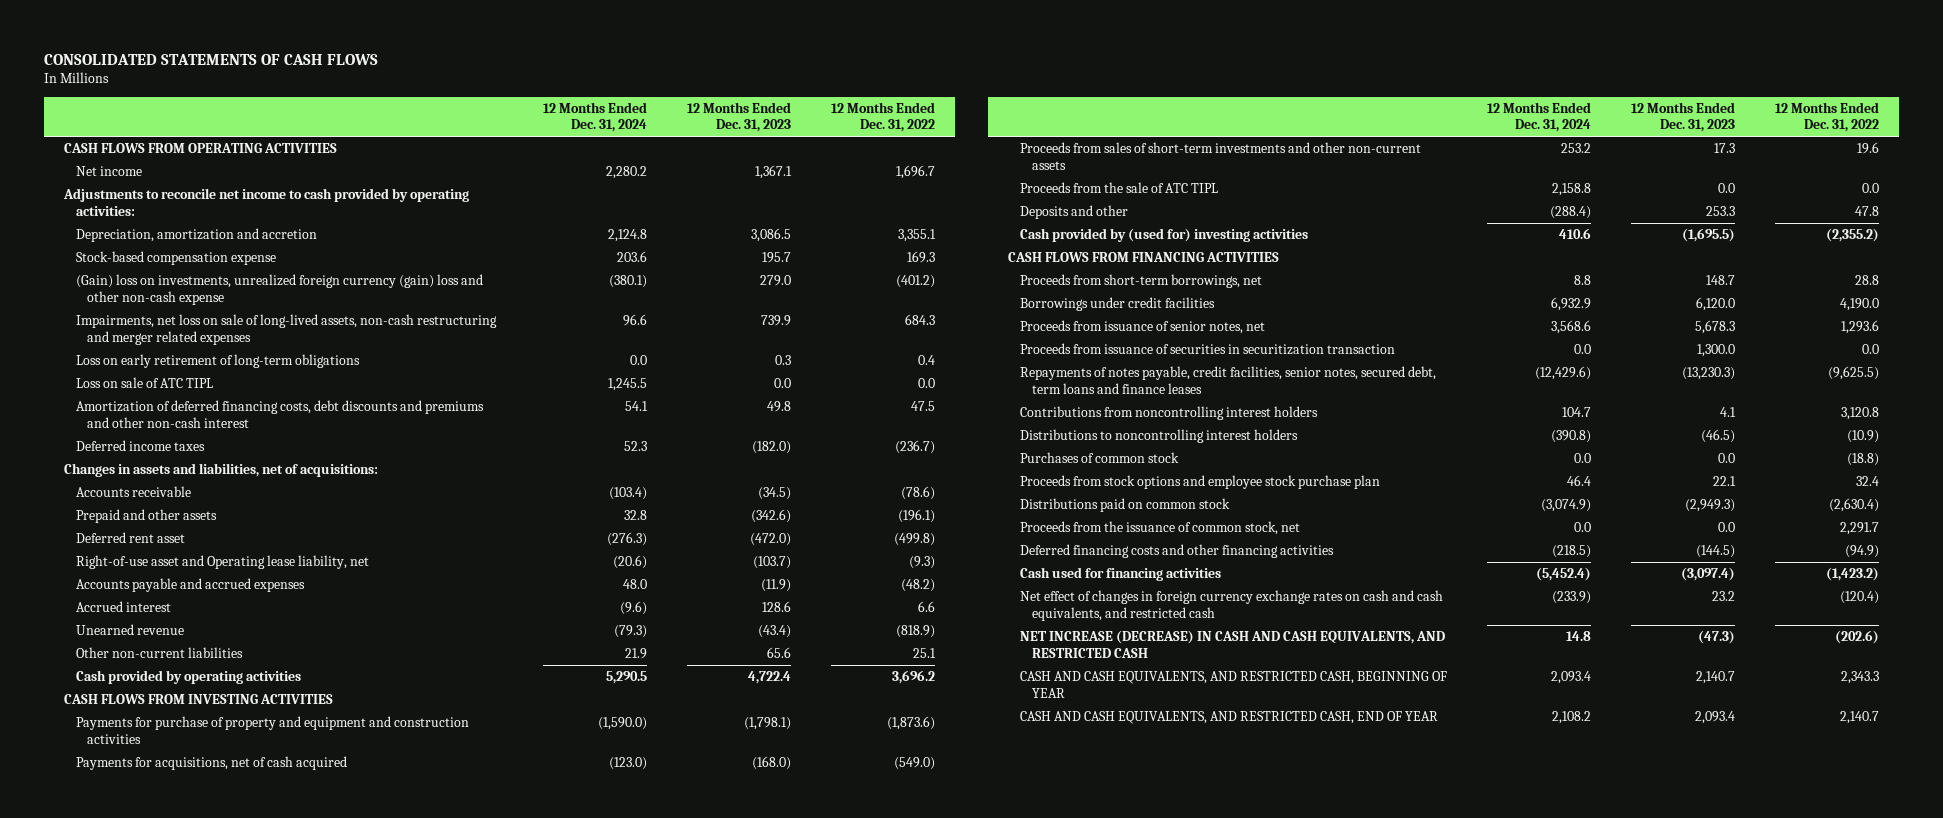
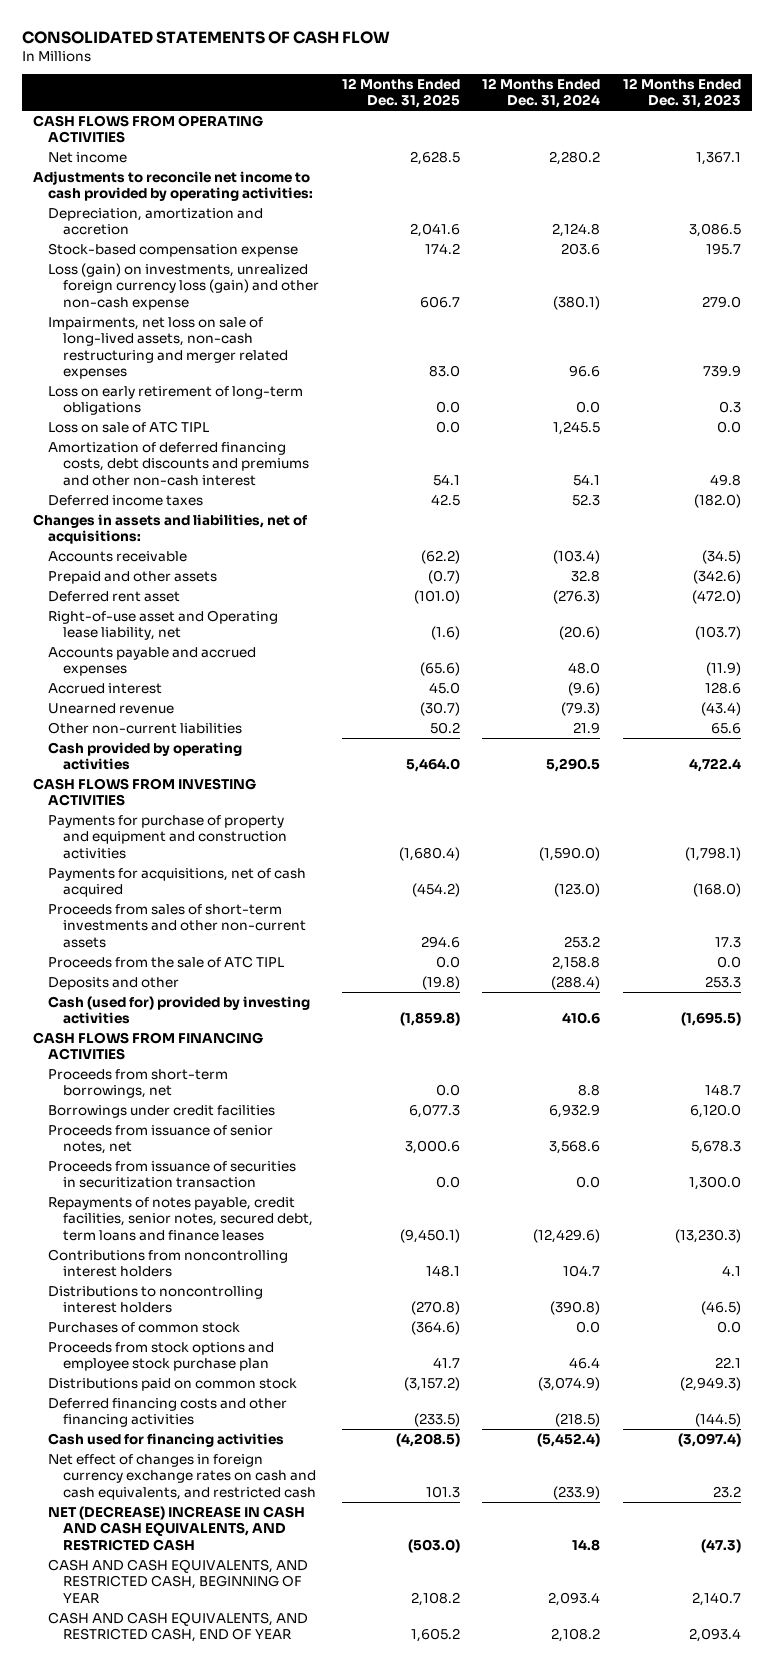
- CONSOLIDATED STATEMENTS OF CASH FLOWS
+ CONSOLIDATED STATEMENTS OF CASH FLOW
- | 12 Months Ended Dec. 31, 2024 | 12 Months Ended Dec. 31, 2023 | 12 Months Ended Dec. 31, 2022
+ | 12 Months Ended Dec. 31, 2025 | 12 Months Ended Dec. 31, 2024 | 12 Months Ended Dec. 31, 2023
- (Gain) loss on investments, unrealized foreign currency (gain) loss and other non-cash expense | (380.1) | 279.0 | (401.2)
+ Loss (gain) on investments, unrealized foreign currency loss (gain) and other non-cash expense | 606.7 | (380.1) | 279.0
- Cash provided by (used for) investing activities | 410.6 | (1,695.5) | (2,355.2)
+ Cash (used for) provided by investing activities | (1,859.8) | 410.6 | (1,695.5)
- Proceeds from the issuance of common stock, net | 0.0 | 0.0 | 2,291.7
- NET INCREASE (DECREASE) IN CASH AND CASH EQUIVALENTS, AND RESTRICTED CASH | 14.8 | (47.3) | (202.6)
+ NET (DECREASE) INCREASE IN CASH AND CASH EQUIVALENTS, AND RESTRICTED CASH | (503.0) | 14.8 | (47.3)

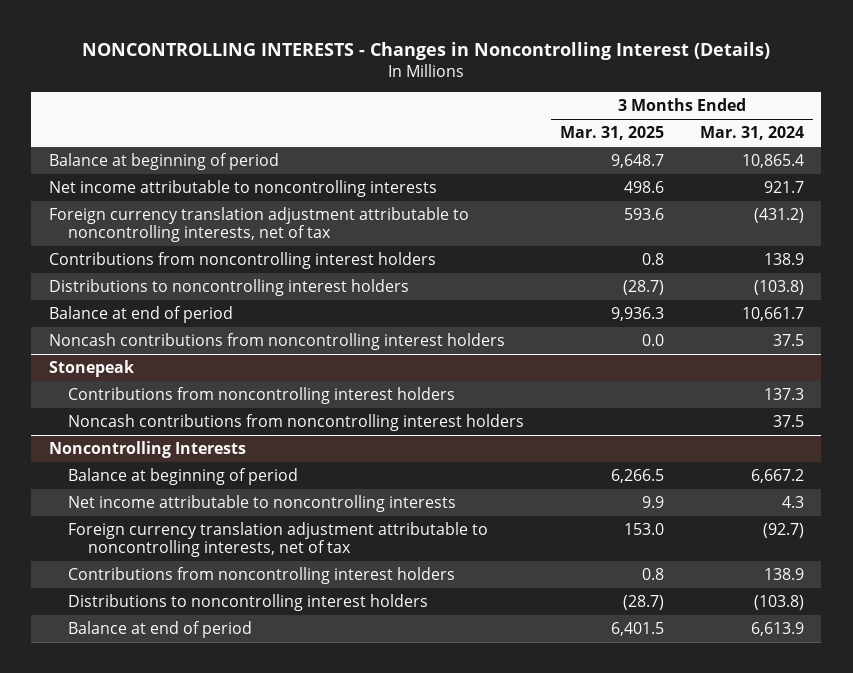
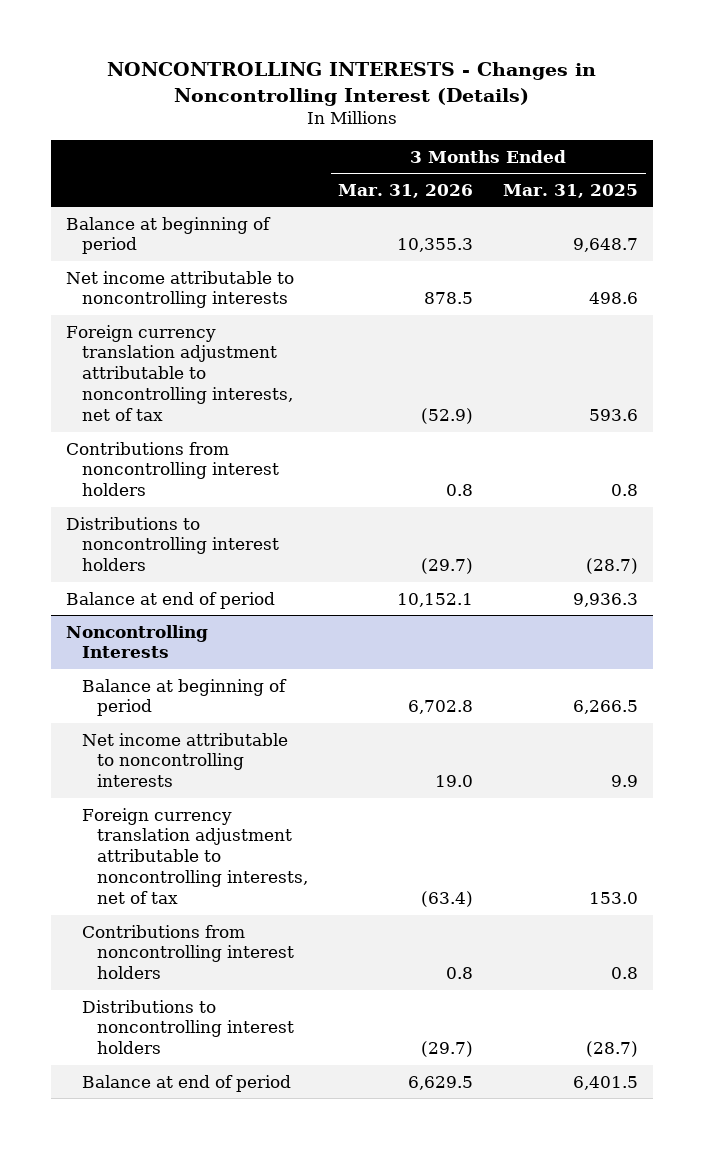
- | 3 Months Ended Mar. 31, 2025 | 3 Months Ended Mar. 31, 2024
+ | 3 Months Ended Mar. 31, 2026 | 3 Months Ended Mar. 31, 2025
- Noncash contributions from noncontrolling interest holders | 0.0 | 37.5
- Stonepeak
- Contributions from noncontrolling interest holders | | 137.3
- Noncash contributions from noncontrolling interest holders | | 37.5

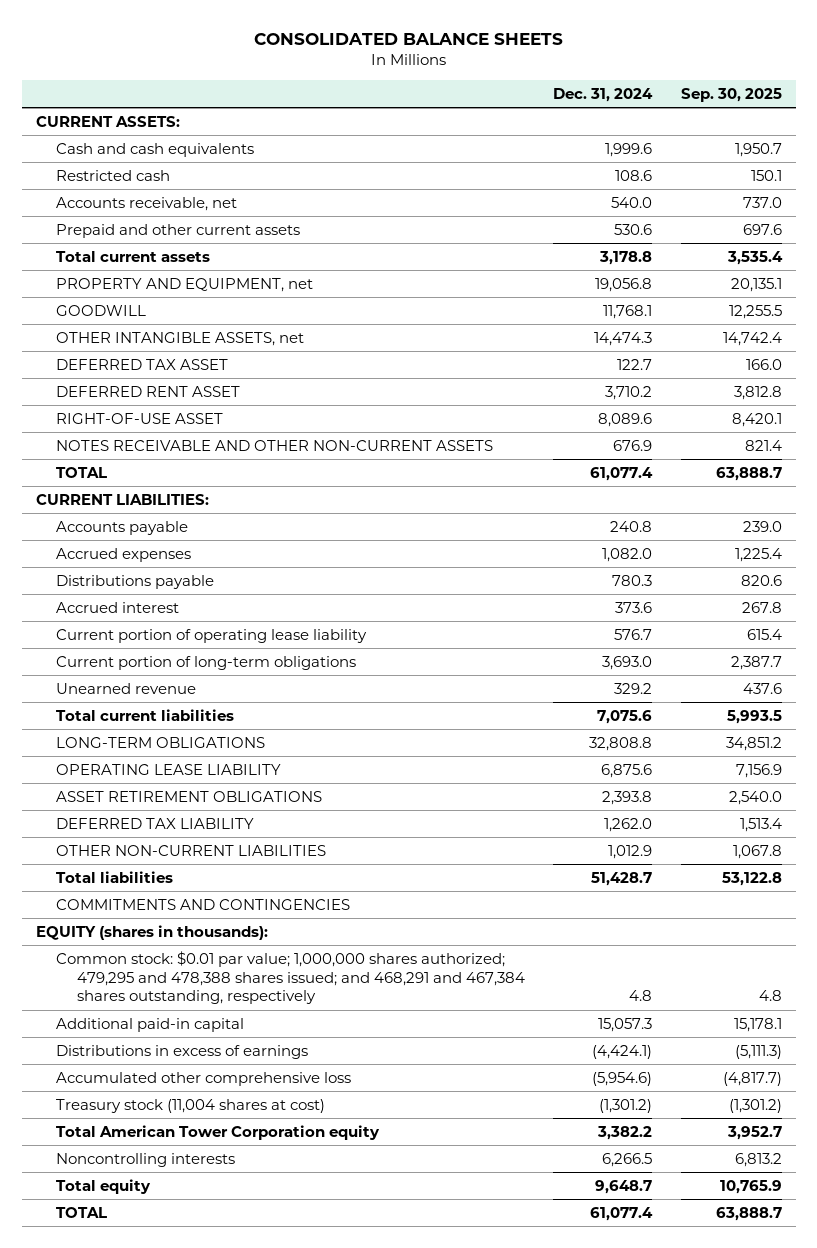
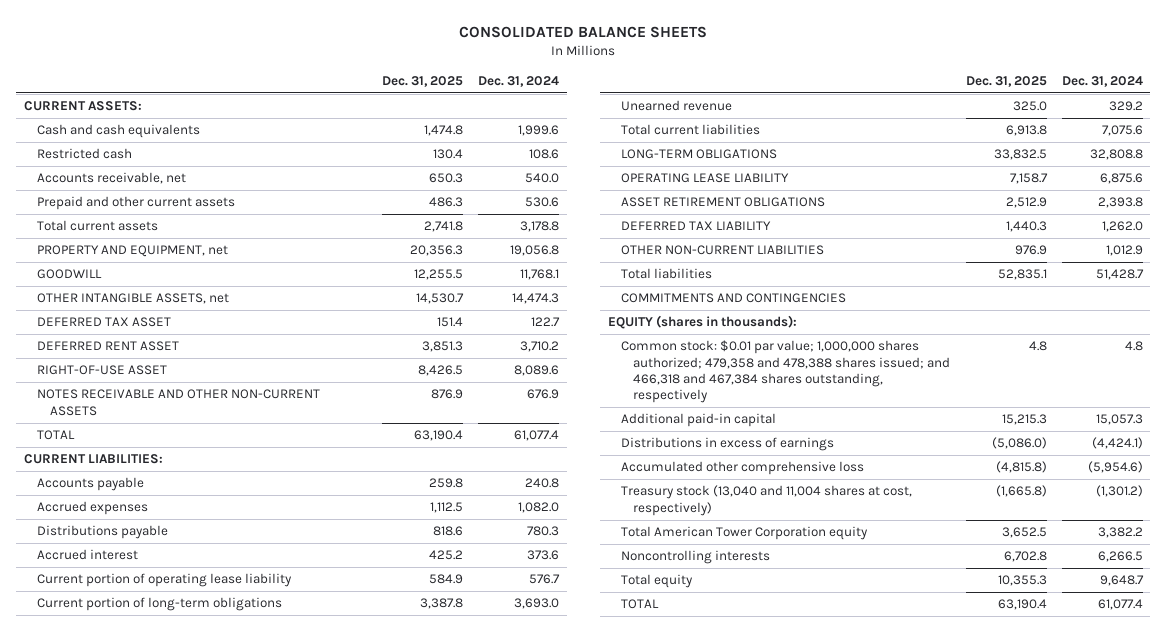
- | Dec. 31, 2024 | Sep. 30, 2025
+ | Dec. 31, 2025 | Dec. 31, 2024
- Common stock: $0.01 par value; 1,000,000 shares authorized; 479,295 and 478,388 shares issued; and 468,291 and 467,384 shares outstanding, respectively | 4.8 | 4.8
+ Common stock: $0.01 par value; 1,000,000 shares authorized; 479,358 and 478,388 shares issued; and 466,318 and 467,384 shares outstanding, respectively | 4.8 | 4.8
- Treasury stock (11,004 shares at cost) | (1,301.2) | (1,301.2)
+ Treasury stock (13,040 and 11,004 shares at cost, respectively) | (1,665.8) | (1,301.2)

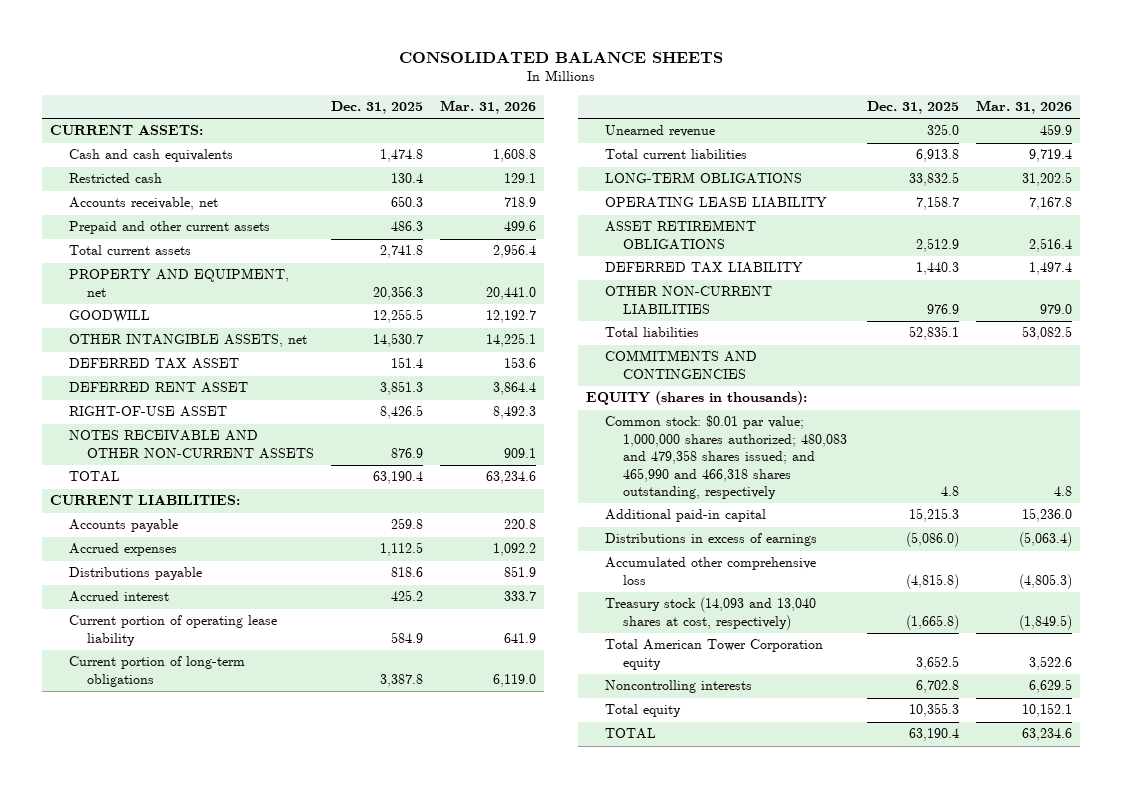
- | Dec. 31, 2025 | Dec. 31, 2024
+ | Dec. 31, 2025 | Mar. 31, 2026
- Common stock: $0.01 par value; 1,000,000 shares authorized; 479,358 and 478,388 shares issued; and 466,318 and 467,384 shares outstanding, respectively | 4.8 | 4.8
+ Common stock: $0.01 par value; 1,000,000 shares authorized; 480,083 and 479,358 shares issued; and 465,990 and 466,318 shares outstanding, respectively | 4.8 | 4.8
- Treasury stock (13,040 and 11,004 shares at cost, respectively) | (1,665.8) | (1,301.2)
+ Treasury stock (14,093 and 13,040 shares at cost, respectively) | (1,665.8) | (1,849.5)

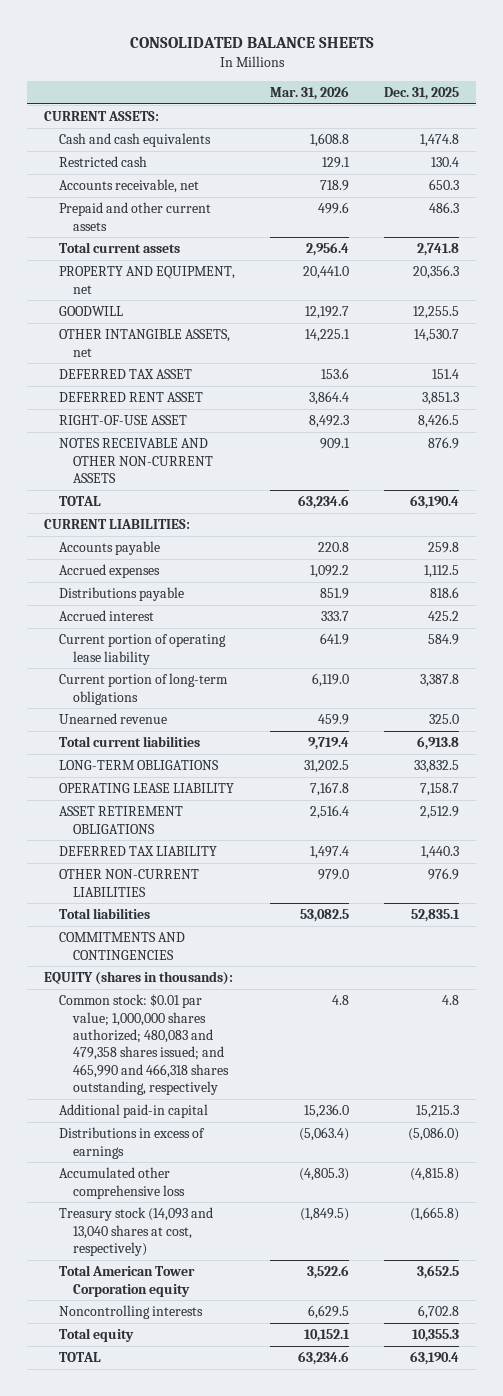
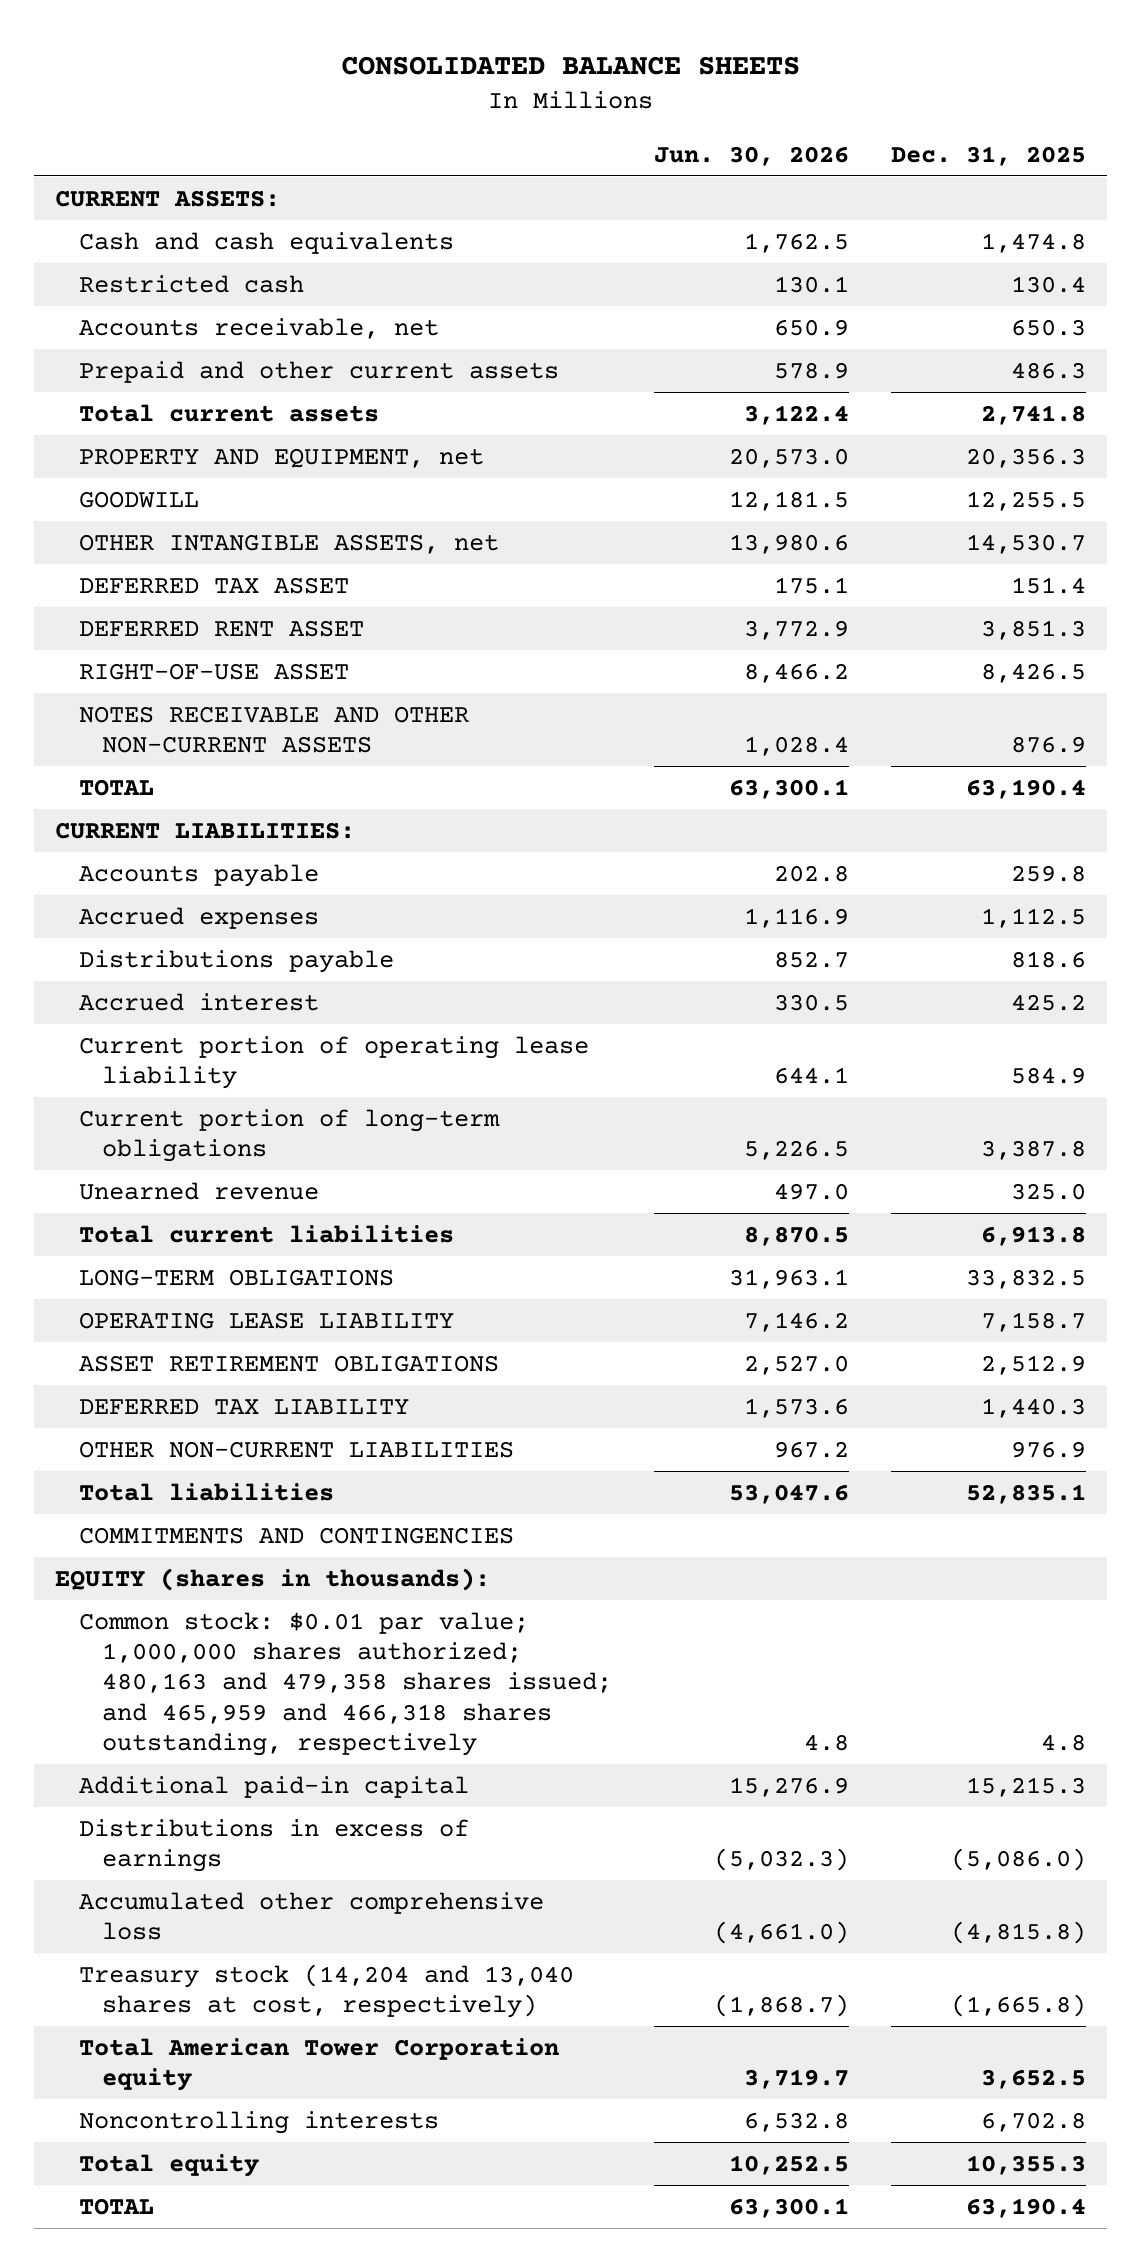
- | Mar. 31, 2026 | Dec. 31, 2025
+ | Jun. 30, 2026 | Dec. 31, 2025
- Common stock: $0.01 par value; 1,000,000 shares authorized; 480,083 and 479,358 shares issued; and 465,990 and 466,318 shares outstanding, respectively | 4.8 | 4.8
+ Common stock: $0.01 par value; 1,000,000 shares authorized; 480,163 and 479,358 shares issued; and 465,959 and 466,318 shares outstanding, respectively | 4.8 | 4.8
- Treasury stock (14,093 and 13,040 shares at cost, respectively) | (1,849.5) | (1,665.8)
+ Treasury stock (14,204 and 13,040 shares at cost, respectively) | (1,868.7) | (1,665.8)

